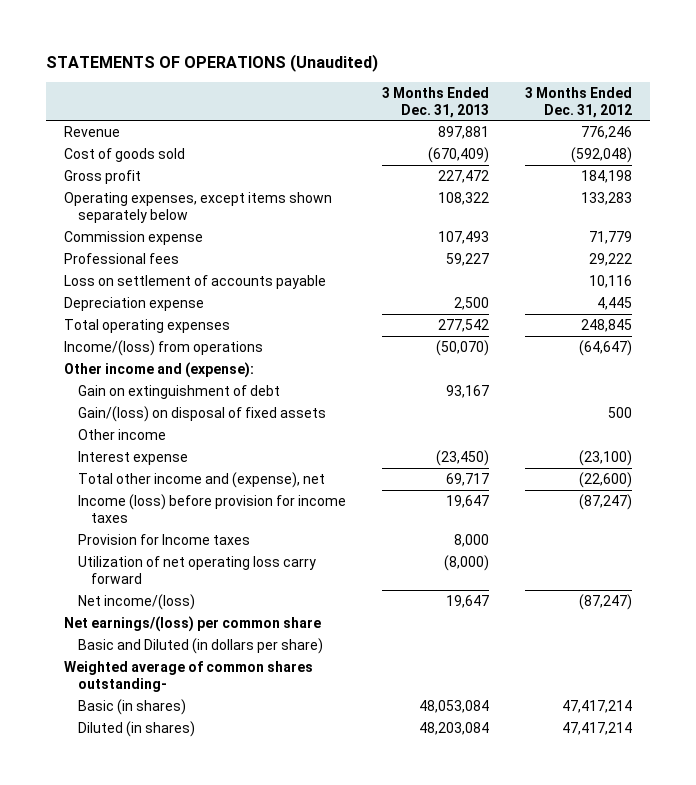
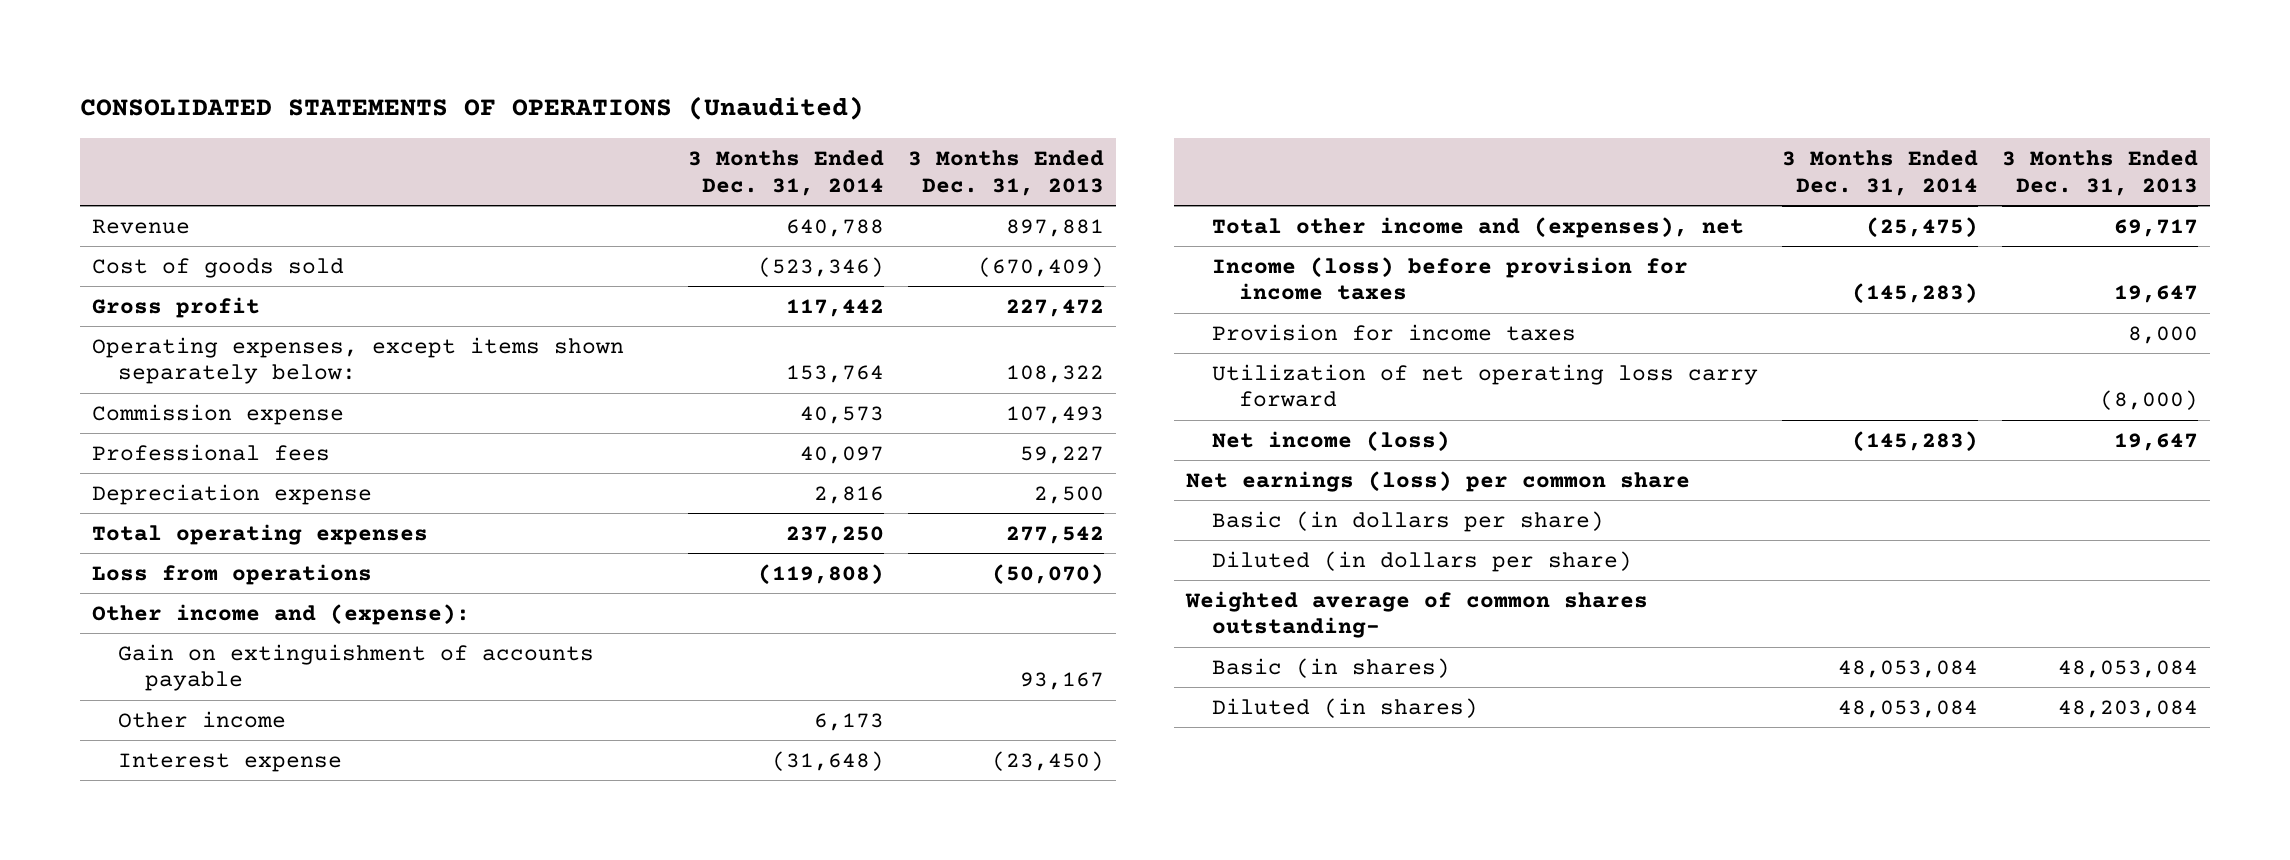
- STATEMENTS OF OPERATIONS (Unaudited)
+ CONSOLIDATED STATEMENTS OF OPERATIONS (Unaudited)
- | 3 Months Ended Dec. 31, 2013 | 3 Months Ended Dec. 31, 2012
+ | 3 Months Ended Dec. 31, 2014 | 3 Months Ended Dec. 31, 2013
- Operating expenses, except items shown separately below | 108,322 | 133,283
+ Operating expenses, except items shown separately below: | 153,764 | 108,322
- Loss on settlement of accounts payable | | 10,116
- Income/(loss) from operations | (50,070) | (64,647)
+ Loss from operations | (119,808) | (50,070)
- Gain on extinguishment of debt | 93,167 |
- Gain/(loss) on disposal of fixed assets | | 500
+ Gain on extinguishment of accounts payable | | 93,167
- Total other income and (expense), net | 69,717 | (22,600)
+ Total other income and (expenses), net | (25,475) | 69,717
- Provision for Income taxes | 8,000 |
+ Provision for income taxes | | 8,000
- Net income/(loss) | 19,647 | (87,247)
- Net earnings/(loss) per common share
- Basic and Diluted (in dollars per share)
+ Net income (loss) | (145,283) | 19,647
+ Net earnings (loss) per common share
+ Basic (in dollars per share)
+ Diluted (in dollars per share)

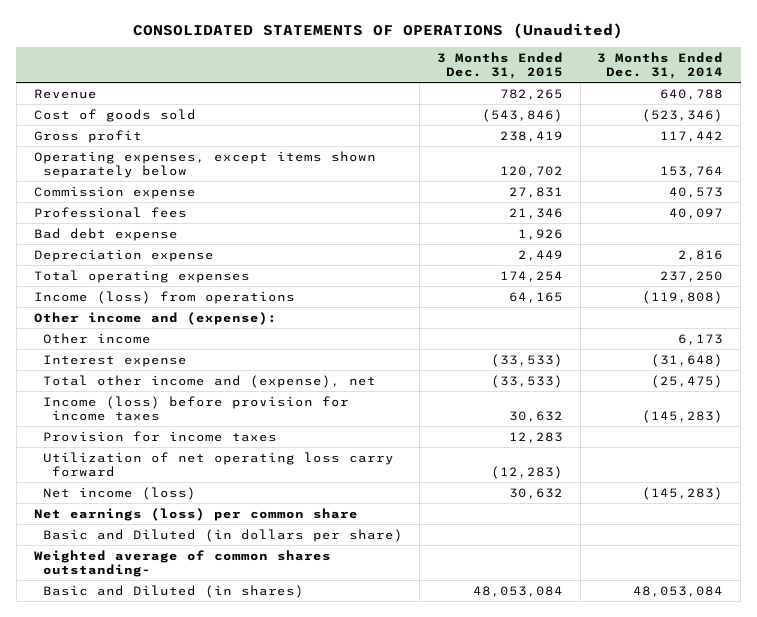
- | 3 Months Ended Dec. 31, 2014 | 3 Months Ended Dec. 31, 2013
+ | 3 Months Ended Dec. 31, 2015 | 3 Months Ended Dec. 31, 2014
- Operating expenses, except items shown separately below: | 153,764 | 108,322
+ Operating expenses, except items shown separately below | 120,702 | 153,764
+ Bad debt expense | 1,926 |
- Loss from operations | (119,808) | (50,070)
+ Income (loss) from operations | 64,165 | (119,808)
- Gain on extinguishment of accounts payable | | 93,167
- Total other income and (expenses), net | (25,475) | 69,717
+ Total other income and (expense), net | (33,533) | (25,475)
- Basic (in dollars per share)
- Diluted (in dollars per share)
+ Basic and Diluted (in dollars per share)
- Basic (in shares) | 48,053,084 | 48,053,084
- Diluted (in shares) | 48,053,084 | 48,203,084
+ Basic and Diluted (in shares) | 48,053,084 | 48,053,084

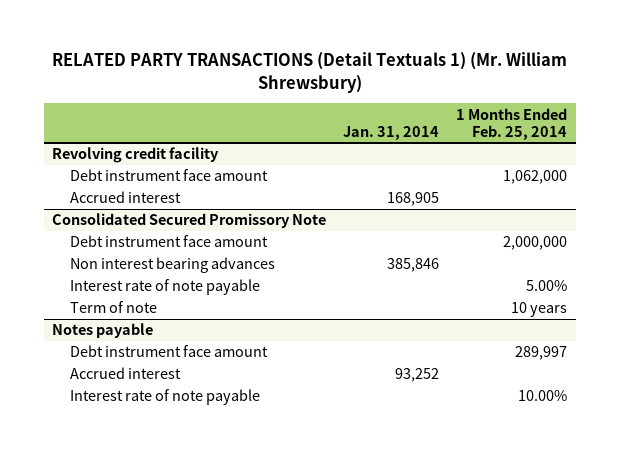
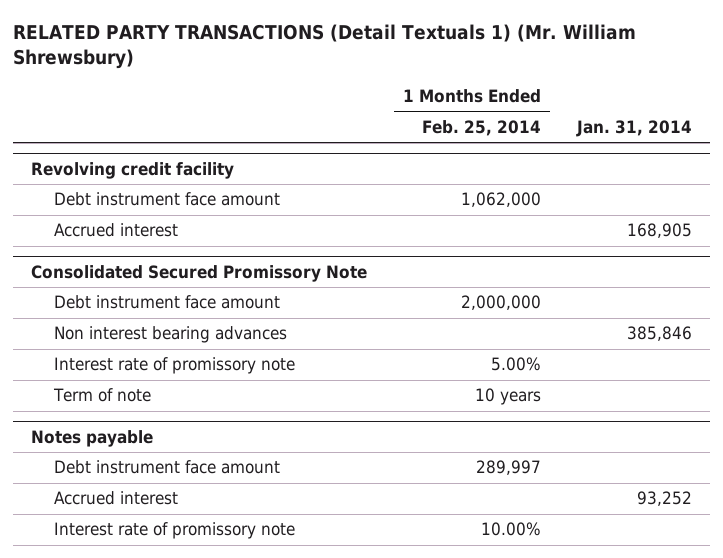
- | Jan. 31, 2014 | 1 Months Ended Feb. 25, 2014
+ | 1 Months Ended Feb. 25, 2014 | Jan. 31, 2014
@ Consolidated Secured Promissory Note
- Interest rate of note payable | | 5.00%
+ Interest rate of promissory note | 5.00% |
@ Notes payable
- Interest rate of note payable | | 10.00%
+ Interest rate of promissory note | 10.00% |

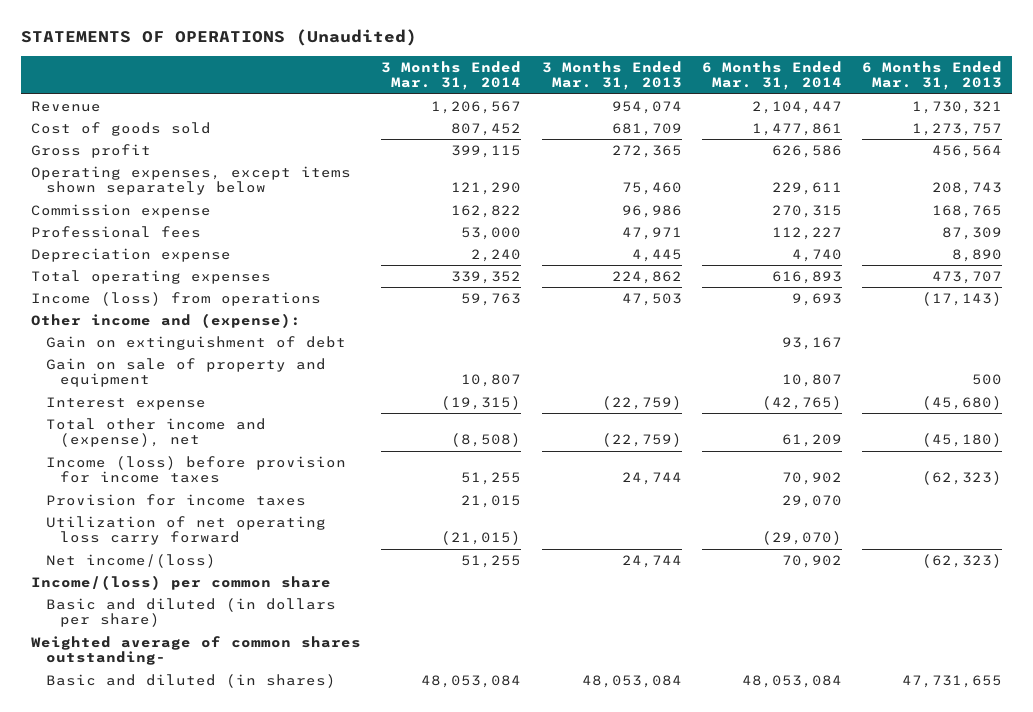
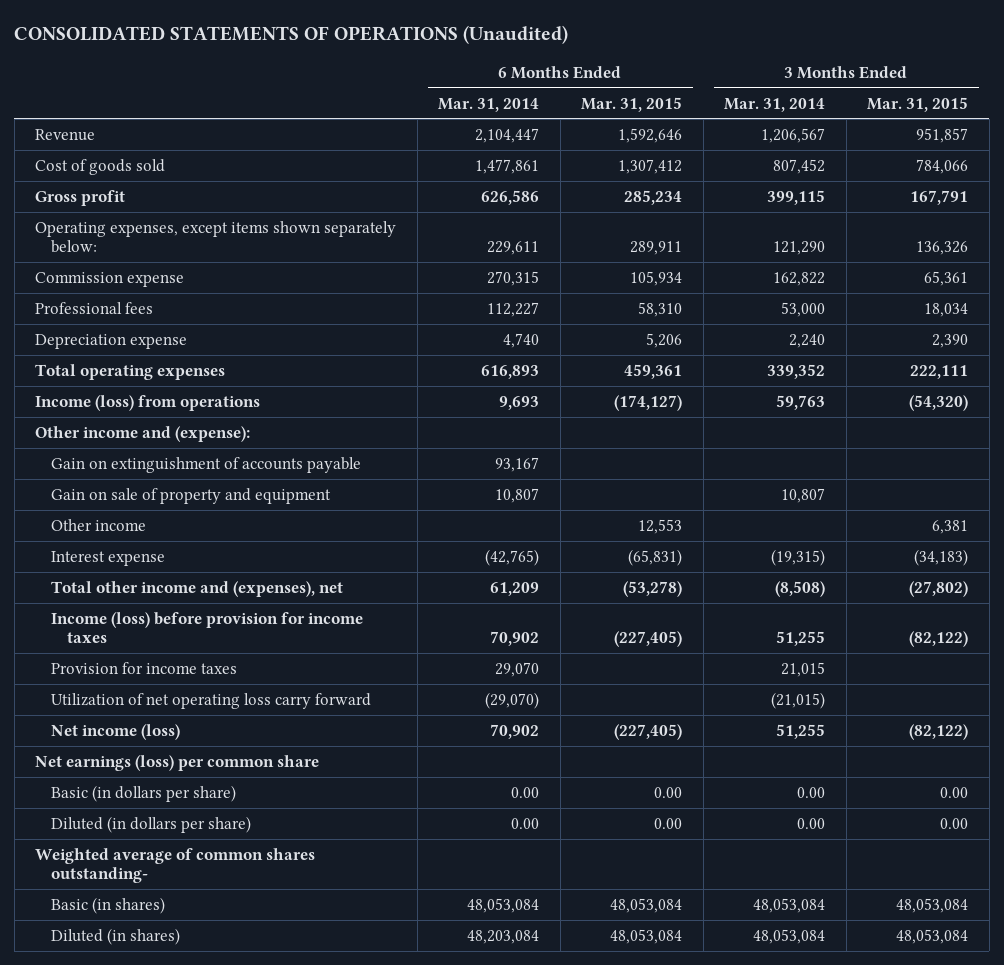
- STATEMENTS OF OPERATIONS (Unaudited)
+ CONSOLIDATED STATEMENTS OF OPERATIONS (Unaudited)
- | 3 Months Ended Mar. 31, 2014 | 3 Months Ended Mar. 31, 2013 | 6 Months Ended Mar. 31, 2014 | 6 Months Ended Mar. 31, 2013
+ | 6 Months Ended Mar. 31, 2014 | 6 Months Ended Mar. 31, 2015 | 3 Months Ended Mar. 31, 2014 | 3 Months Ended Mar. 31, 2015
- Operating expenses, except items shown separately below | 121,290 | 75,460 | 229,611 | 208,743
+ Operating expenses, except items shown separately below: | 229,611 | 289,911 | 121,290 | 136,326
- Gain on extinguishment of debt | | | 93,167 |
+ Gain on extinguishment of accounts payable | 93,167 | | |
+ Other income | | 12,553 | | 6,381
- Total other income and (expense), net | (8,508) | (22,759) | 61,209 | (45,180)
+ Total other income and (expenses), net | 61,209 | (53,278) | (8,508) | (27,802)
- Net income/(loss) | 51,255 | 24,744 | 70,902 | (62,323)
- Income/(loss) per common share
- Basic and diluted (in dollars per share)
+ Net income (loss) | 70,902 | (227,405) | 51,255 | (82,122)
+ Net earnings (loss) per common share
+ Basic (in dollars per share) | 0.00 | 0.00 | 0.00 | 0.00
+ Diluted (in dollars per share) | 0.00 | 0.00 | 0.00 | 0.00
- Basic and diluted (in shares) | 48,053,084 | 48,053,084 | 48,053,084 | 47,731,655
+ Basic (in shares) | 48,053,084 | 48,053,084 | 48,053,084 | 48,053,084
+ Diluted (in shares) | 48,203,084 | 48,053,084 | 48,053,084 | 48,053,084

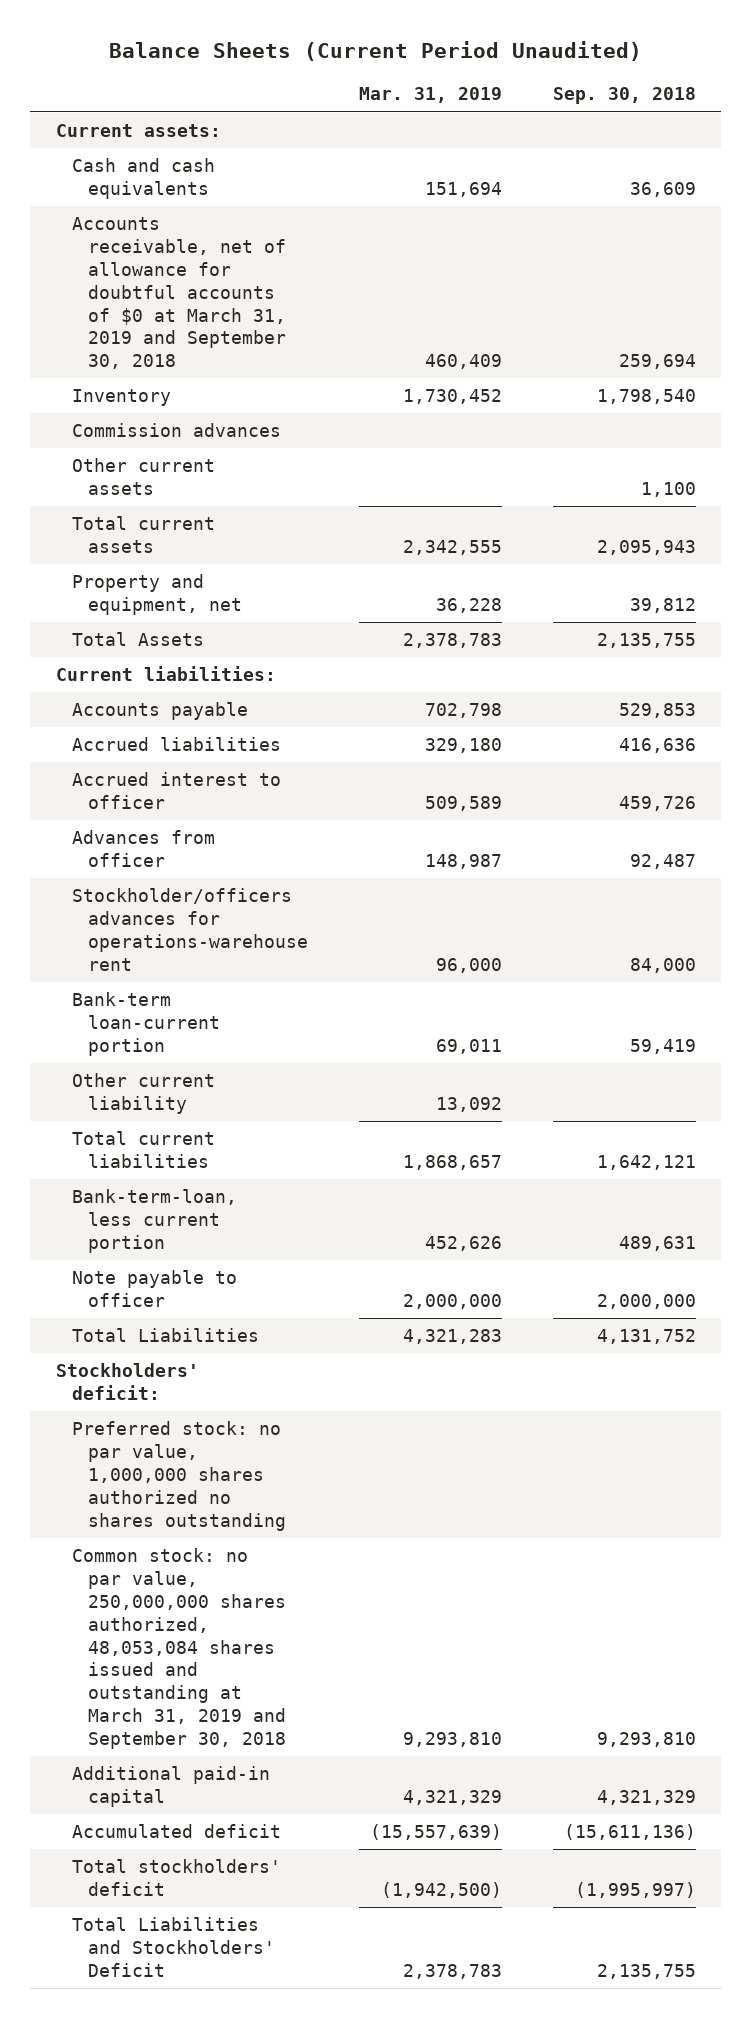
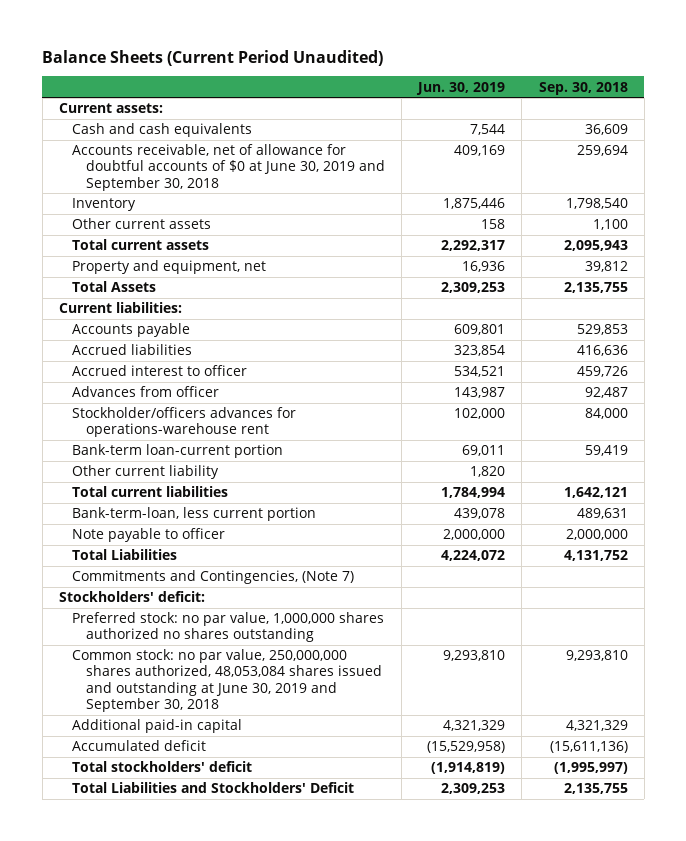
- | Mar. 31, 2019 | Sep. 30, 2018
+ | Jun. 30, 2019 | Sep. 30, 2018
- Accounts receivable, net of allowance for doubtful accounts of $0 at March 31, 2019 and September 30, 2018 | 460,409 | 259,694
+ Accounts receivable, net of allowance for doubtful accounts of $0 at June 30, 2019 and September 30, 2018 | 409,169 | 259,694
- Commission advances
+ Commitments and Contingencies, (Note 7)
- Common stock: no par value, 250,000,000 shares authorized, 48,053,084 shares issued and outstanding at March 31, 2019 and September 30, 2018 | 9,293,810 | 9,293,810
+ Common stock: no par value, 250,000,000 shares authorized, 48,053,084 shares issued and outstanding at June 30, 2019 and September 30, 2018 | 9,293,810 | 9,293,810

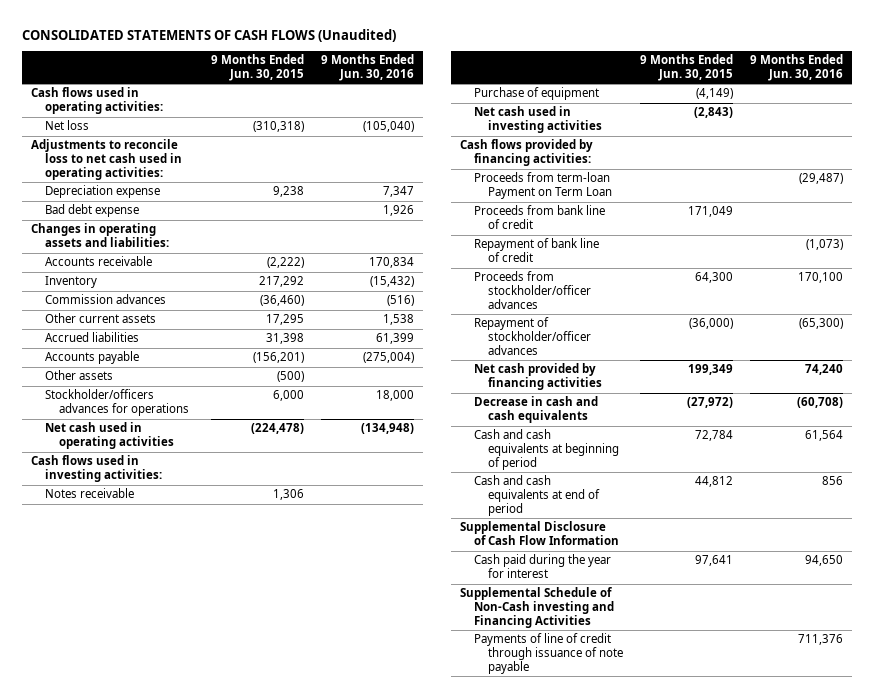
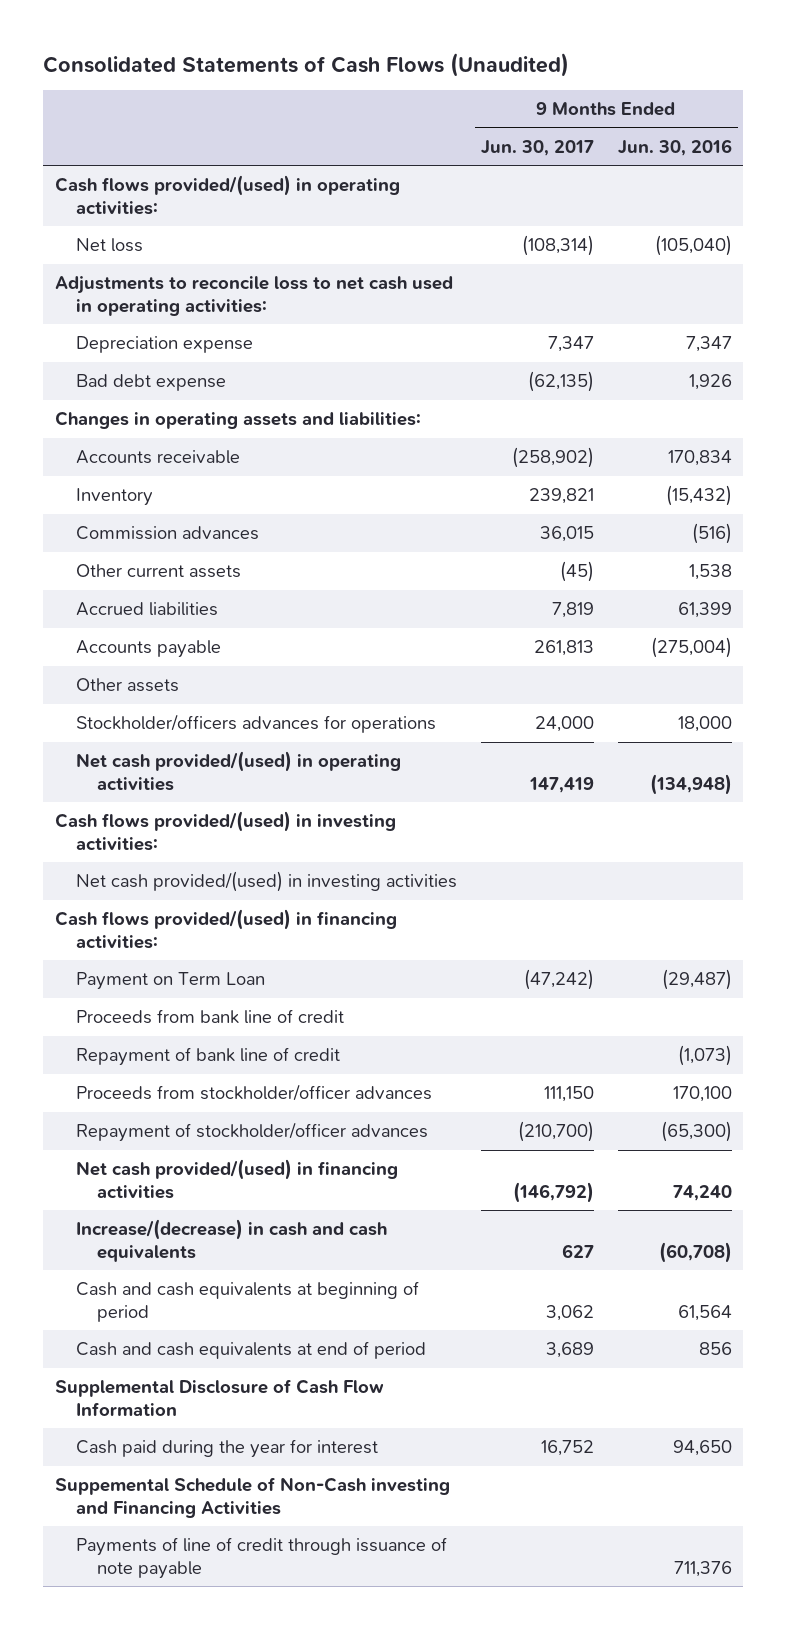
- CONSOLIDATED STATEMENTS OF CASH FLOWS (Unaudited)
+ Consolidated Statements of Cash Flows (Unaudited)
- | 9 Months Ended Jun. 30, 2015 | 9 Months Ended Jun. 30, 2016
+ | 9 Months Ended Jun. 30, 2017 | 9 Months Ended Jun. 30, 2016
- Cash flows used in operating activities:
+ Cash flows provided/(used) in operating activities:
- Net cash used in operating activities | (224,478) | (134,948)
- Cash flows used in investing activities:
- Notes receivable | 1,306 |
- Purchase of equipment | (4,149) |
- Net cash used in investing activities | (2,843) |
- Cash flows provided by financing activities:
- Proceeds from term-loan Payment on Term Loan | | (29,487)
+ Net cash provided/(used) in operating activities | 147,419 | (134,948)
+ Cash flows provided/(used) in investing activities:
+ Net cash provided/(used) in investing activities
+ Cash flows provided/(used) in financing activities:
+ Payment on Term Loan | (47,242) | (29,487)
- Net cash provided by financing activities | 199,349 | 74,240
- Decrease in cash and cash equivalents | (27,972) | (60,708)
+ Net cash provided/(used) in financing activities | (146,792) | 74,240
+ Increase/(decrease) in cash and cash equivalents | 627 | (60,708)
- Supplemental Schedule of Non-Cash investing and Financing Activities
+ Suppemental Schedule of Non-Cash investing and Financing Activities

